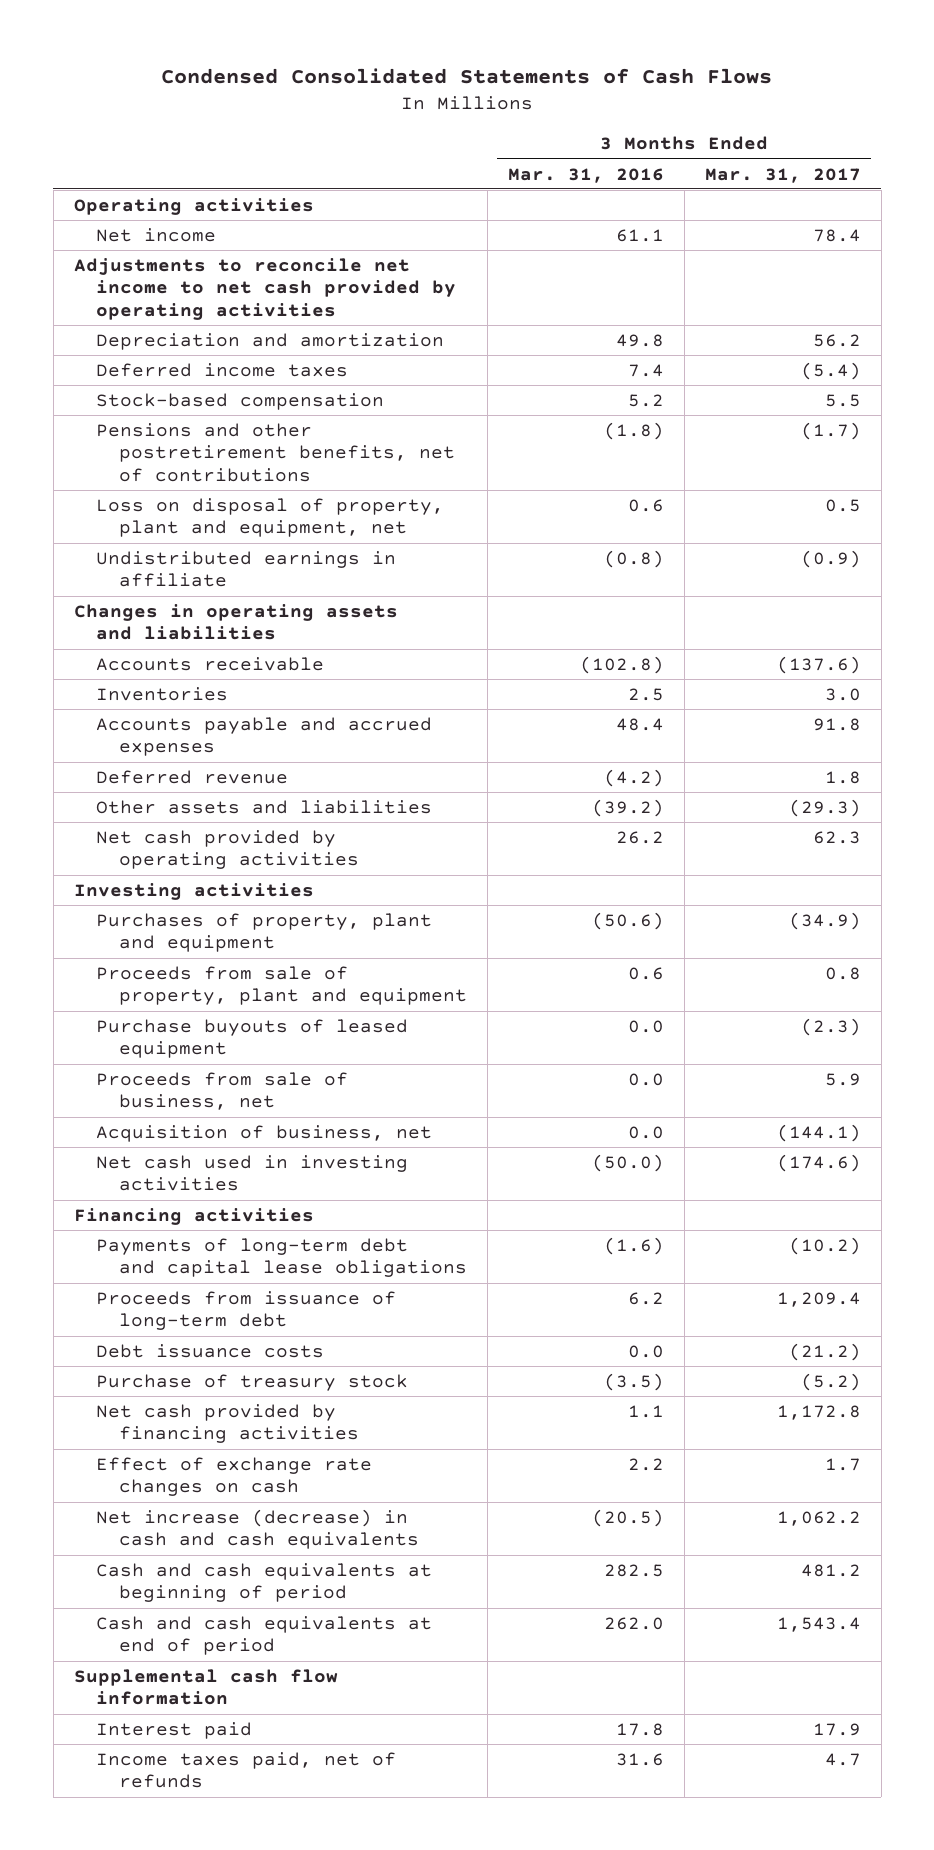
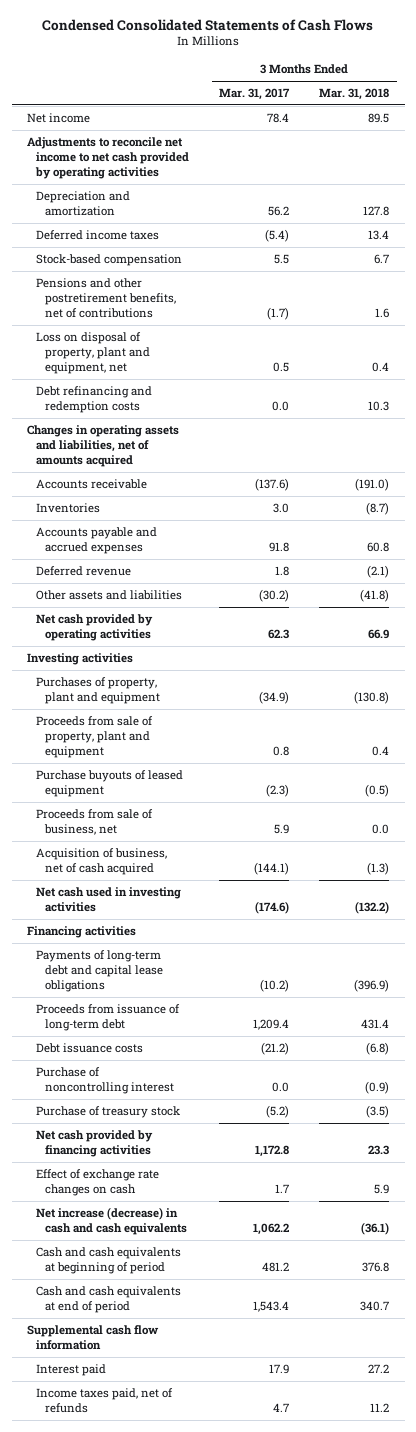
- | 3 Months Ended Mar. 31, 2016 | 3 Months Ended Mar. 31, 2017
+ | 3 Months Ended Mar. 31, 2017 | 3 Months Ended Mar. 31, 2018
- Operating activities
- Undistributed earnings in affiliate | (0.8) | (0.9)
- Changes in operating assets and liabilities
+ Debt refinancing and redemption costs | 0.0 | 10.3
+ Changes in operating assets and liabilities, net of amounts acquired
- Other assets and liabilities | (39.2) | (29.3)
+ Other assets and liabilities | (30.2) | (41.8)
- Acquisition of business, net | 0.0 | (144.1)
+ Acquisition of business, net of cash acquired | (144.1) | (1.3)
+ Purchase of noncontrolling interest | 0.0 | (0.9)

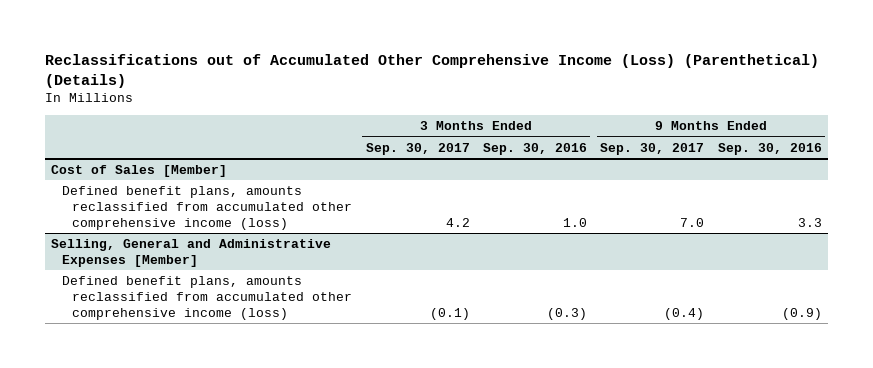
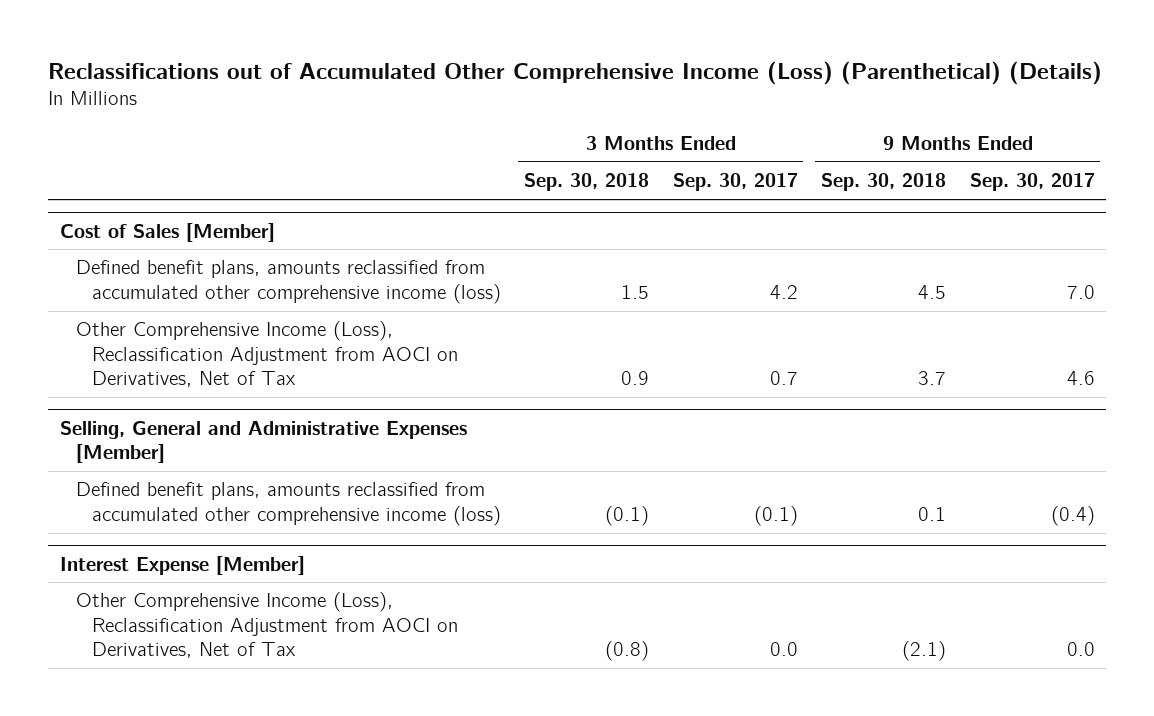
- | 3 Months Ended Sep. 30, 2017 | 3 Months Ended Sep. 30, 2016 | 9 Months Ended Sep. 30, 2017 | 9 Months Ended Sep. 30, 2016
+ | 3 Months Ended Sep. 30, 2018 | 3 Months Ended Sep. 30, 2017 | 9 Months Ended Sep. 30, 2018 | 9 Months Ended Sep. 30, 2017
@ Cost of Sales [Member]
+ Other Comprehensive Income (Loss), Reclassification Adjustment from AOCI on Derivatives, Net of Tax | 0.9 | 0.7 | 3.7 | 4.6
+ Interest Expense [Member]
+ Other Comprehensive Income (Loss), Reclassification Adjustment from AOCI on Derivatives, Net of Tax | (0.8) | 0.0 | (2.1) | 0.0

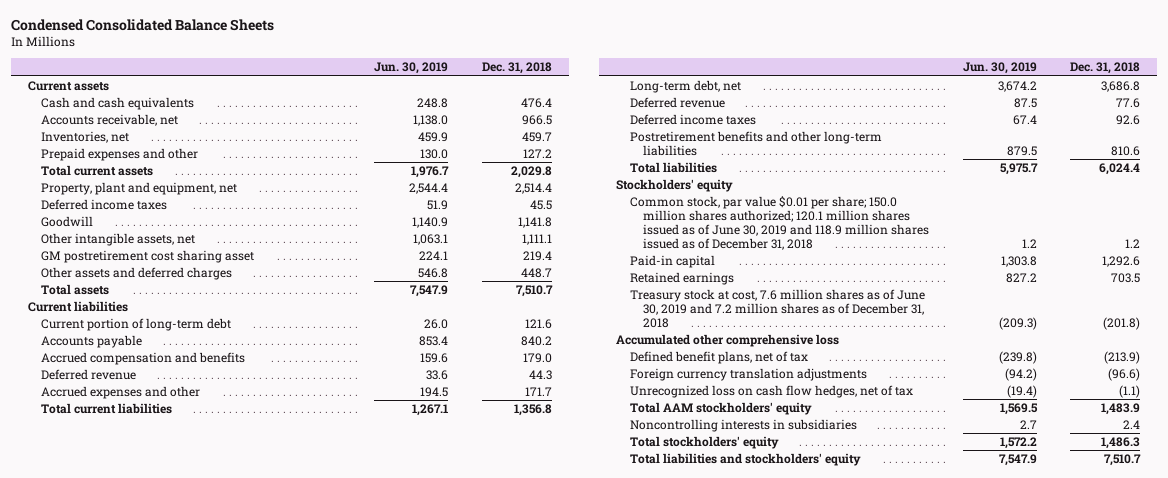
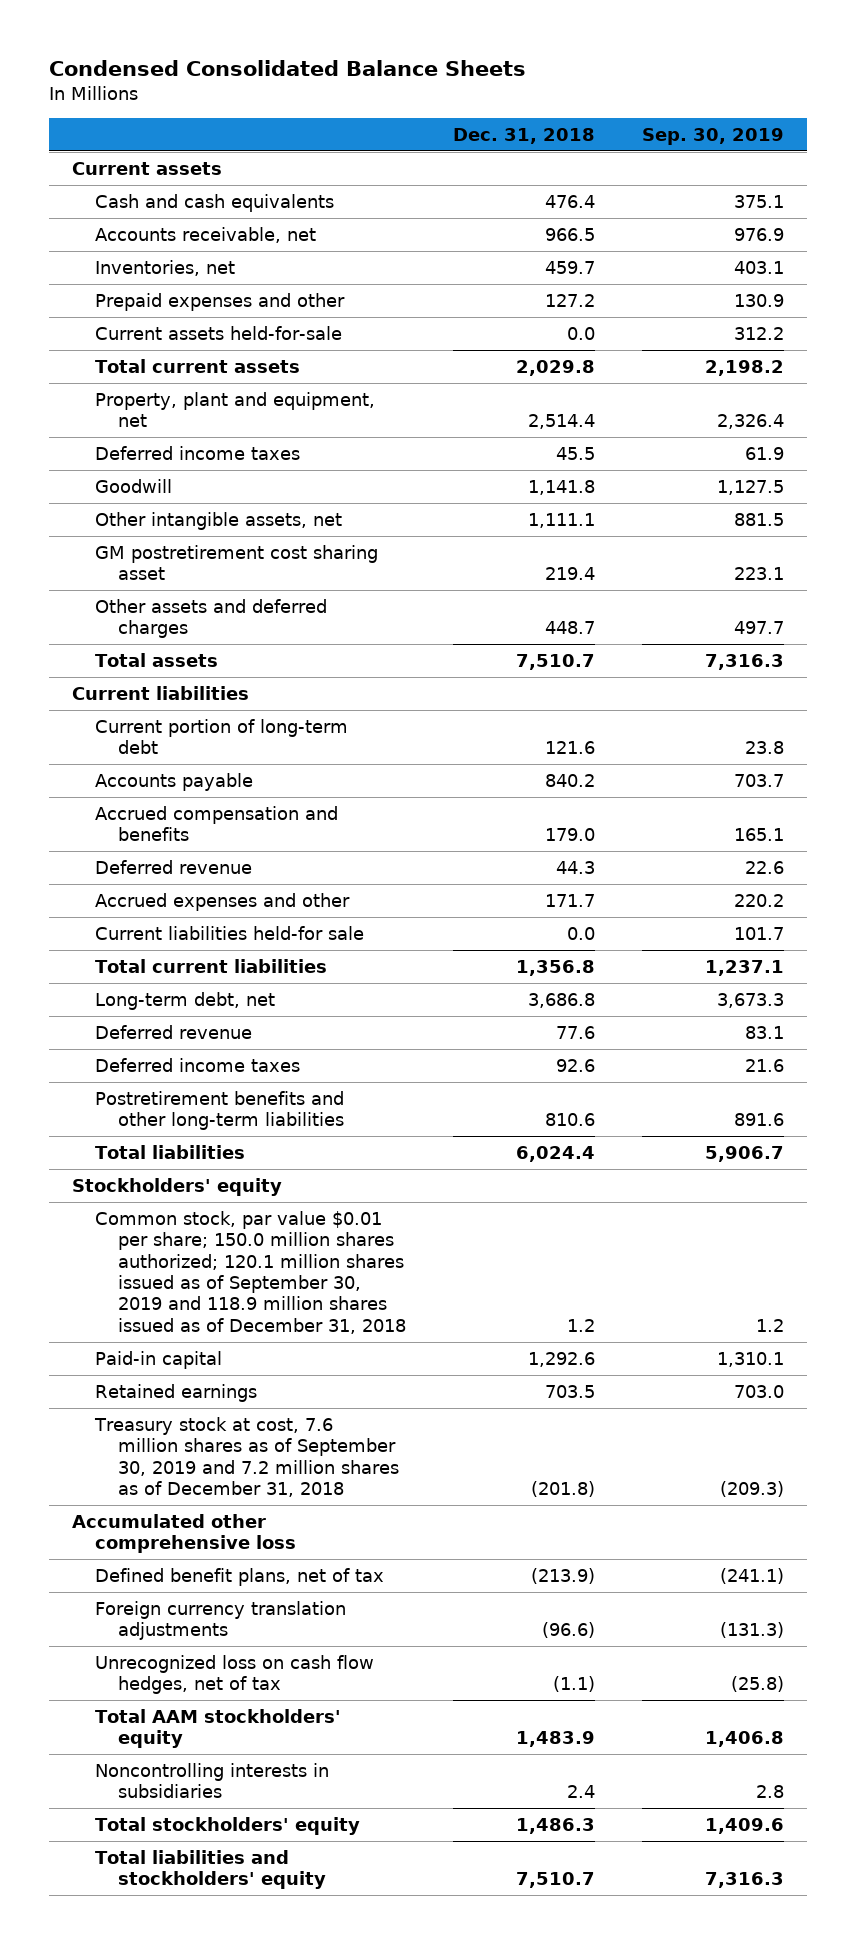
- | Jun. 30, 2019 | Dec. 31, 2018
+ | Dec. 31, 2018 | Sep. 30, 2019
+ Current assets held-for-sale | 0.0 | 312.2
+ Current liabilities held-for sale | 0.0 | 101.7
- Common stock, par value $0.01 per share; 150.0 million shares authorized; 120.1 million shares issued as of June 30, 2019 and 118.9 million shares issued as of December 31, 2018 | 1.2 | 1.2
+ Common stock, par value $0.01 per share; 150.0 million shares authorized; 120.1 million shares issued as of September 30, 2019 and 118.9 million shares issued as of December 31, 2018 | 1.2 | 1.2
- Treasury stock at cost, 7.6 million shares as of June 30, 2019 and 7.2 million shares as of December 31, 2018 | (209.3) | (201.8)
+ Treasury stock at cost, 7.6 million shares as of September 30, 2019 and 7.2 million shares as of December 31, 2018 | (201.8) | (209.3)

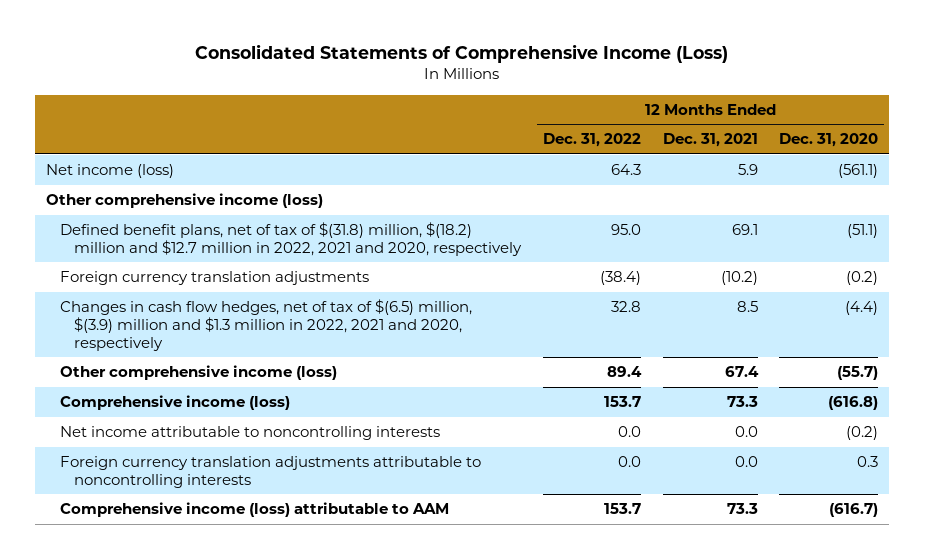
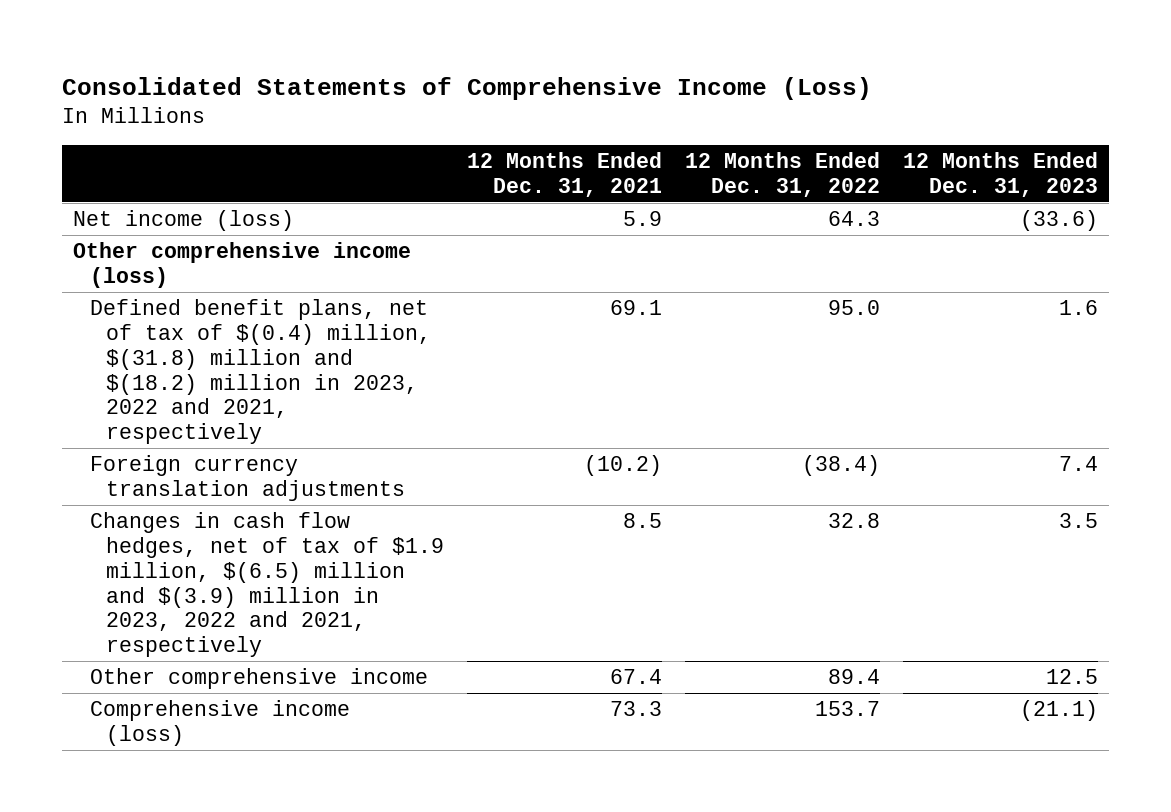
- | 12 Months Ended Dec. 31, 2022 | 12 Months Ended Dec. 31, 2021 | 12 Months Ended Dec. 31, 2020
+ | 12 Months Ended Dec. 31, 2021 | 12 Months Ended Dec. 31, 2022 | 12 Months Ended Dec. 31, 2023
- Defined benefit plans, net of tax of $(31.8) million, $(18.2) million and $12.7 million in 2022, 2021 and 2020, respectively | 95.0 | 69.1 | (51.1)
+ Defined benefit plans, net of tax of $(0.4) million, $(31.8) million and $(18.2) million in 2023, 2022 and 2021, respectively | 69.1 | 95.0 | 1.6
- Changes in cash flow hedges, net of tax of $(6.5) million, $(3.9) million and $1.3 million in 2022, 2021 and 2020, respectively | 32.8 | 8.5 | (4.4)
- Other comprehensive income (loss) | 89.4 | 67.4 | (55.7)
+ Changes in cash flow hedges, net of tax of $1.9 million, $(6.5) million and $(3.9) million in 2023, 2022 and 2021, respectively | 8.5 | 32.8 | 3.5
+ Other comprehensive income | 67.4 | 89.4 | 12.5
- Net income attributable to noncontrolling interests | 0.0 | 0.0 | (0.2)
- Foreign currency translation adjustments attributable to noncontrolling interests | 0.0 | 0.0 | 0.3
- Comprehensive income (loss) attributable to AAM | 153.7 | 73.3 | (616.7)

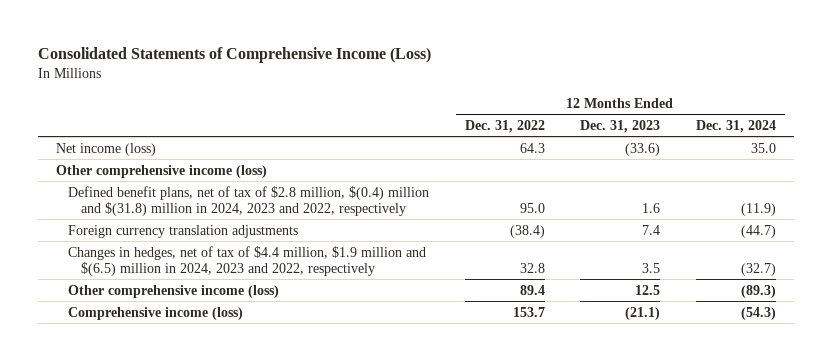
- | 12 Months Ended Dec. 31, 2021 | 12 Months Ended Dec. 31, 2022 | 12 Months Ended Dec. 31, 2023
+ | 12 Months Ended Dec. 31, 2022 | 12 Months Ended Dec. 31, 2023 | 12 Months Ended Dec. 31, 2024
- Defined benefit plans, net of tax of $(0.4) million, $(31.8) million and $(18.2) million in 2023, 2022 and 2021, respectively | 69.1 | 95.0 | 1.6
+ Defined benefit plans, net of tax of $2.8 million, $(0.4) million and $(31.8) million in 2024, 2023 and 2022, respectively | 95.0 | 1.6 | (11.9)
- Changes in cash flow hedges, net of tax of $1.9 million, $(6.5) million and $(3.9) million in 2023, 2022 and 2021, respectively | 8.5 | 32.8 | 3.5
- Other comprehensive income | 67.4 | 89.4 | 12.5
+ Changes in hedges, net of tax of $4.4 million, $1.9 million and $(6.5) million in 2024, 2023 and 2022, respectively | 32.8 | 3.5 | (32.7)
+ Other comprehensive income (loss) | 89.4 | 12.5 | (89.3)

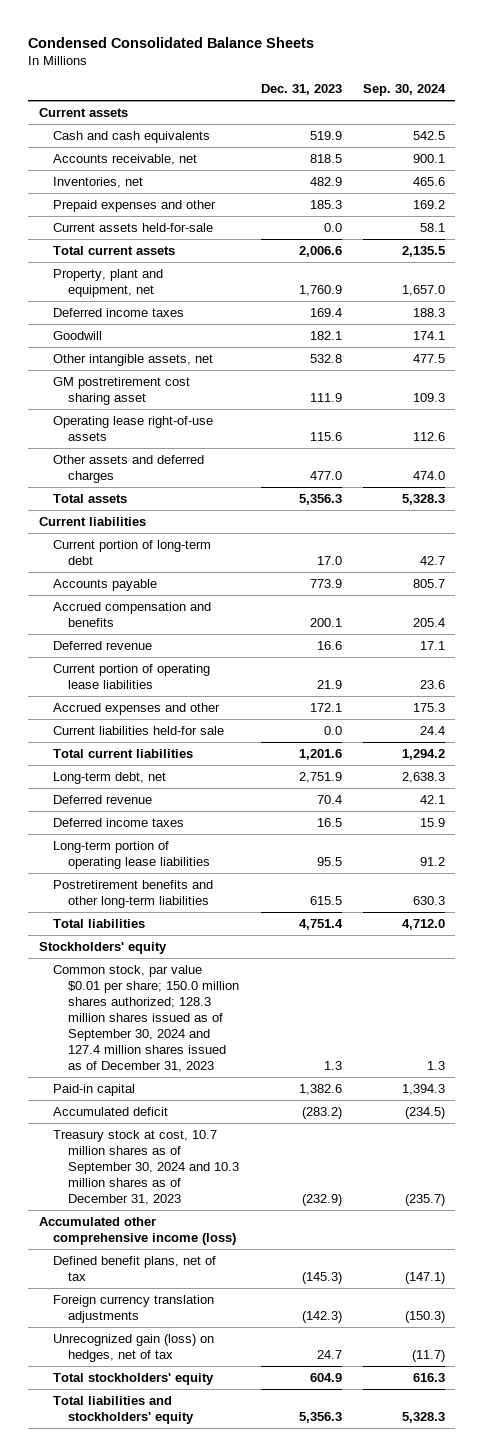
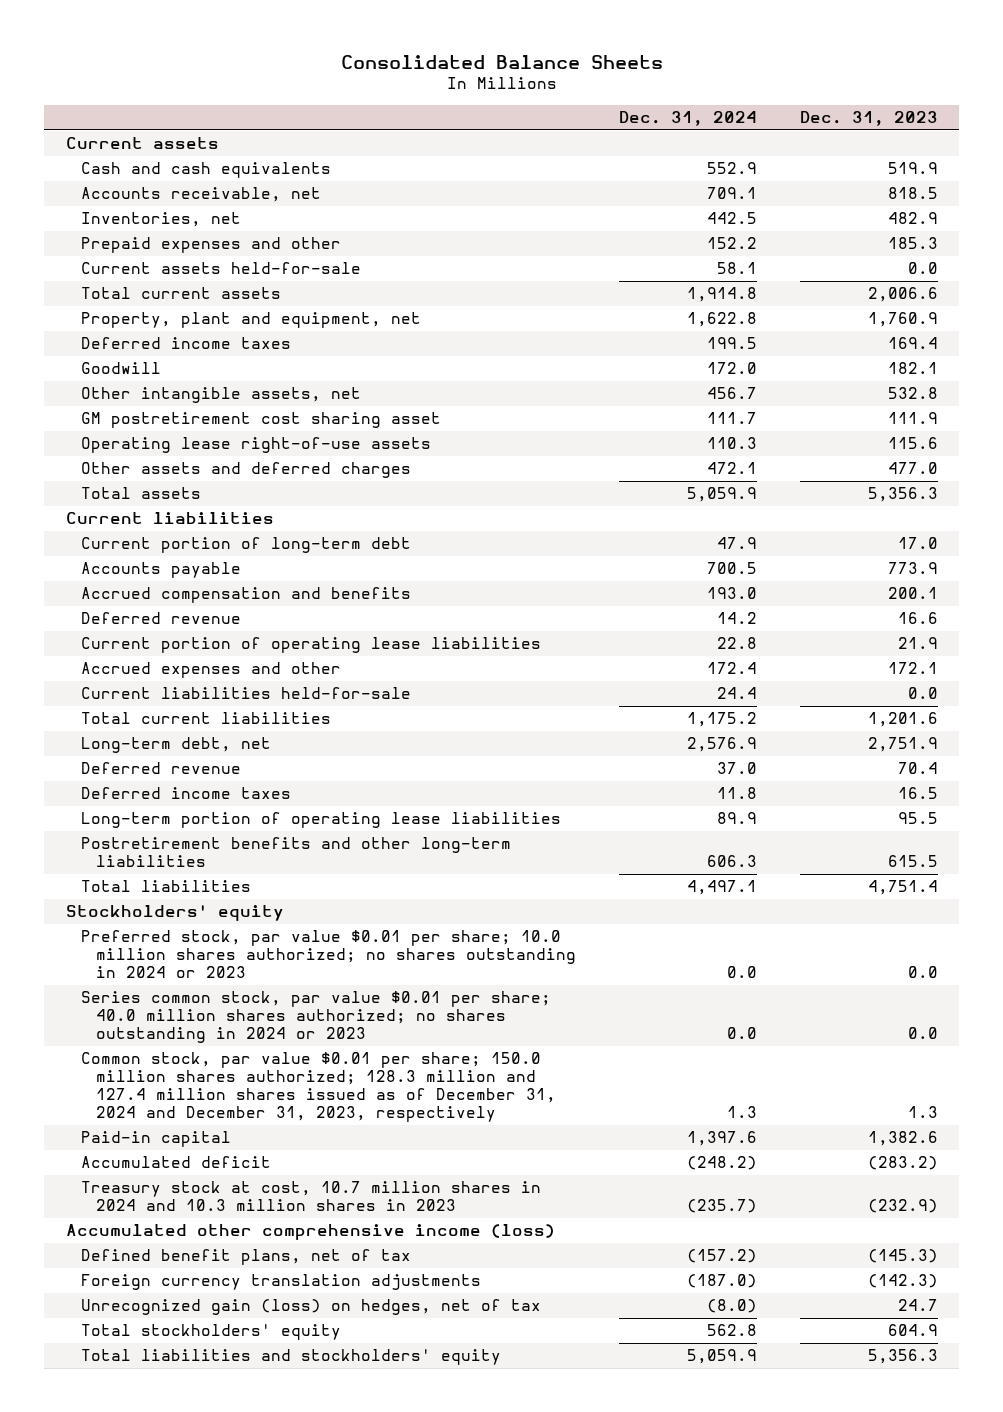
- Condensed Consolidated Balance Sheets
+ Consolidated Balance Sheets
- | Dec. 31, 2023 | Sep. 30, 2024
+ | Dec. 31, 2024 | Dec. 31, 2023
- Current liabilities held-for sale | 0.0 | 24.4
+ Current liabilities held-for-sale | 24.4 | 0.0
- Common stock, par value $0.01 per share; 150.0 million shares authorized; 128.3 million shares issued as of September 30, 2024 and 127.4 million shares issued as of December 31, 2023 | 1.3 | 1.3
+ Preferred stock, par value $0.01 per share; 10.0 million shares authorized; no shares outstanding in 2024 or 2023 | 0.0 | 0.0
+ Series common stock, par value $0.01 per share; 40.0 million shares authorized; no shares outstanding in 2024 or 2023 | 0.0 | 0.0
+ Common stock, par value $0.01 per share; 150.0 million shares authorized; 128.3 million and 127.4 million shares issued as of December 31, 2024 and December 31, 2023, respectively | 1.3 | 1.3
- Treasury stock at cost, 10.7 million shares as of September 30, 2024 and 10.3 million shares as of December 31, 2023 | (232.9) | (235.7)
+ Treasury stock at cost, 10.7 million shares in 2024 and 10.3 million shares in 2023 | (235.7) | (232.9)

